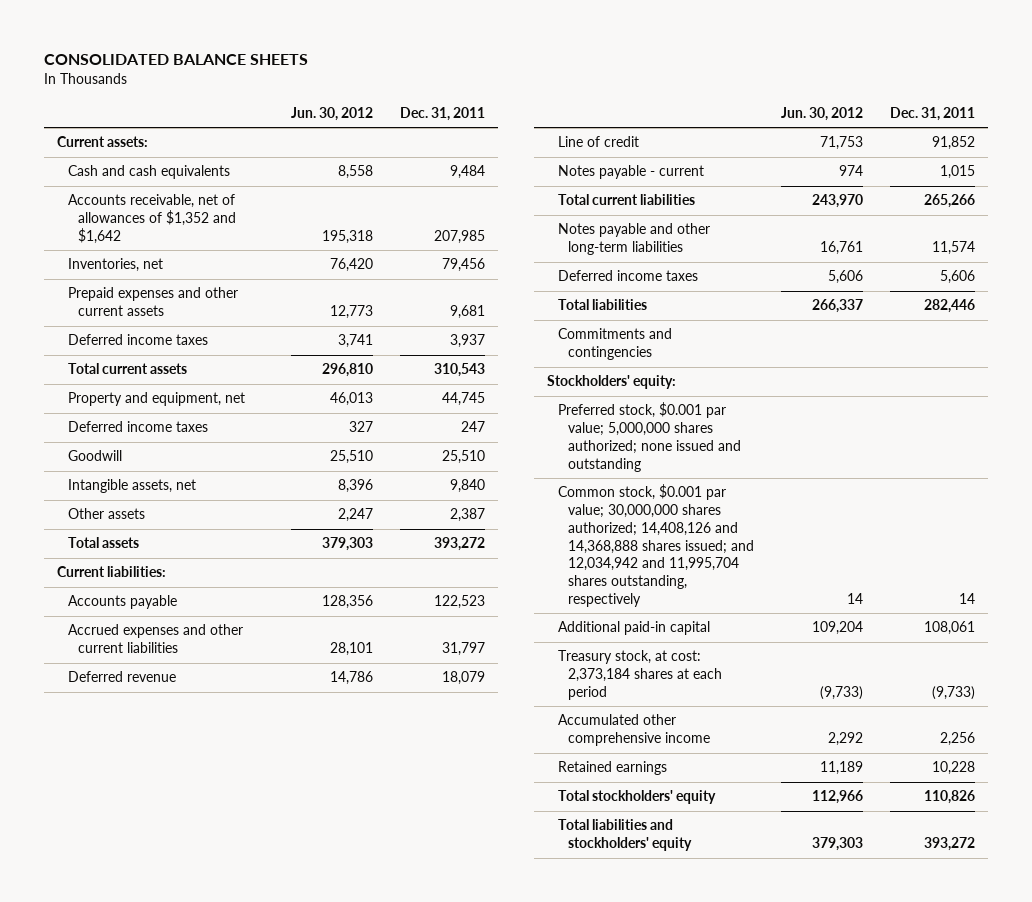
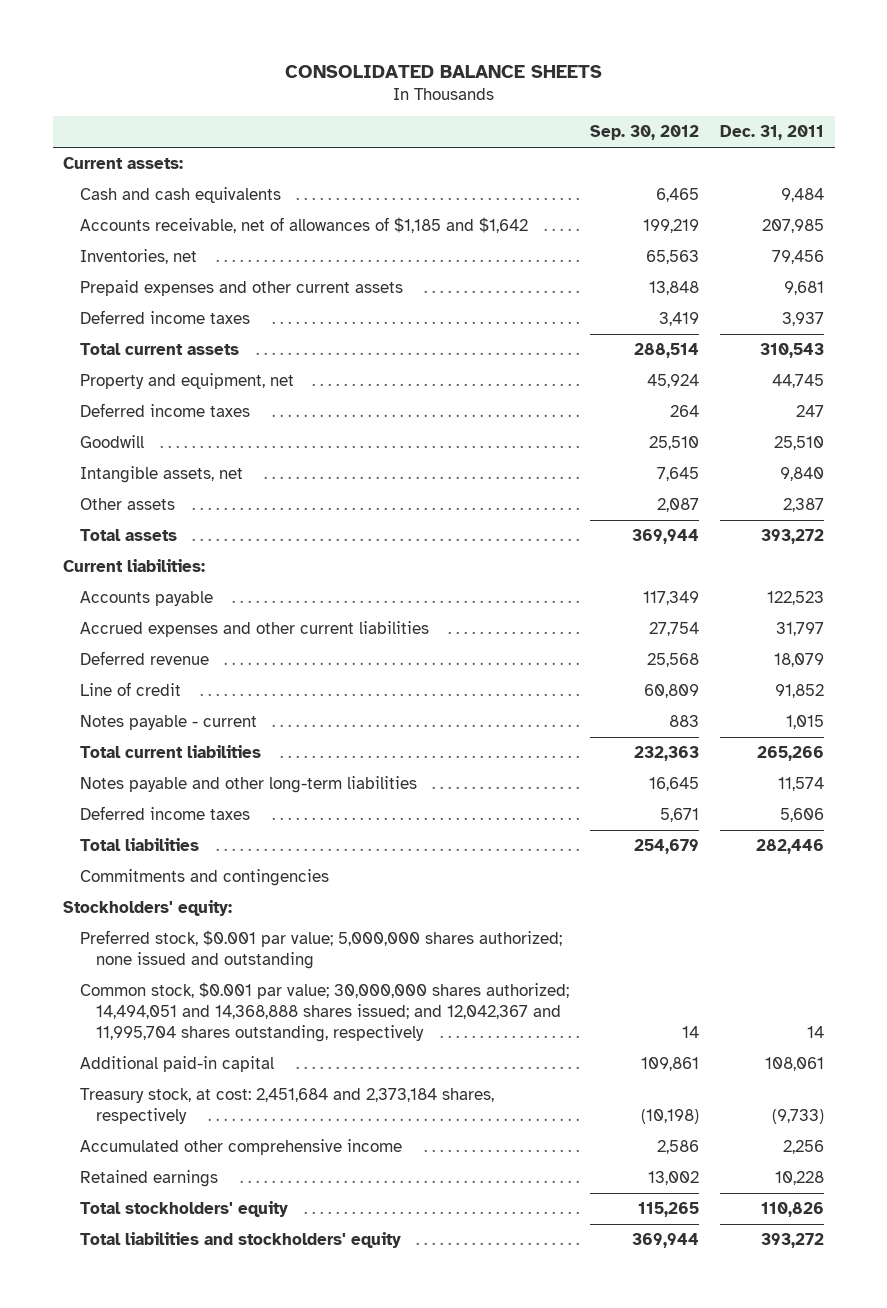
- | Jun. 30, 2012 | Dec. 31, 2011
+ | Sep. 30, 2012 | Dec. 31, 2011
- Accounts receivable, net of allowances of $1,352 and $1,642 | 195,318 | 207,985
+ Accounts receivable, net of allowances of $1,185 and $1,642 | 199,219 | 207,985
- Common stock, $0.001 par value; 30,000,000 shares authorized; 14,408,126 and 14,368,888 shares issued; and 12,034,942 and 11,995,704 shares outstanding, respectively | 14 | 14
+ Common stock, $0.001 par value; 30,000,000 shares authorized; 14,494,051 and 14,368,888 shares issued; and 12,042,367 and 11,995,704 shares outstanding, respectively | 14 | 14
- Treasury stock, at cost: 2,373,184 shares at each period | (9,733) | (9,733)
+ Treasury stock, at cost: 2,451,684 and 2,373,184 shares, respectively | (10,198) | (9,733)

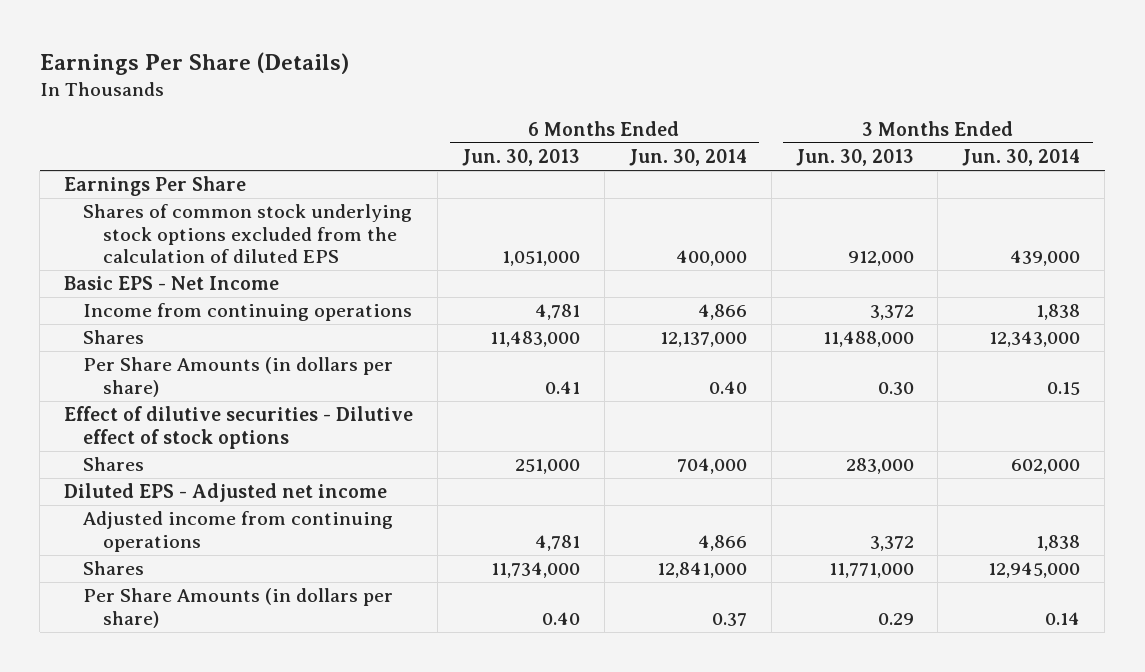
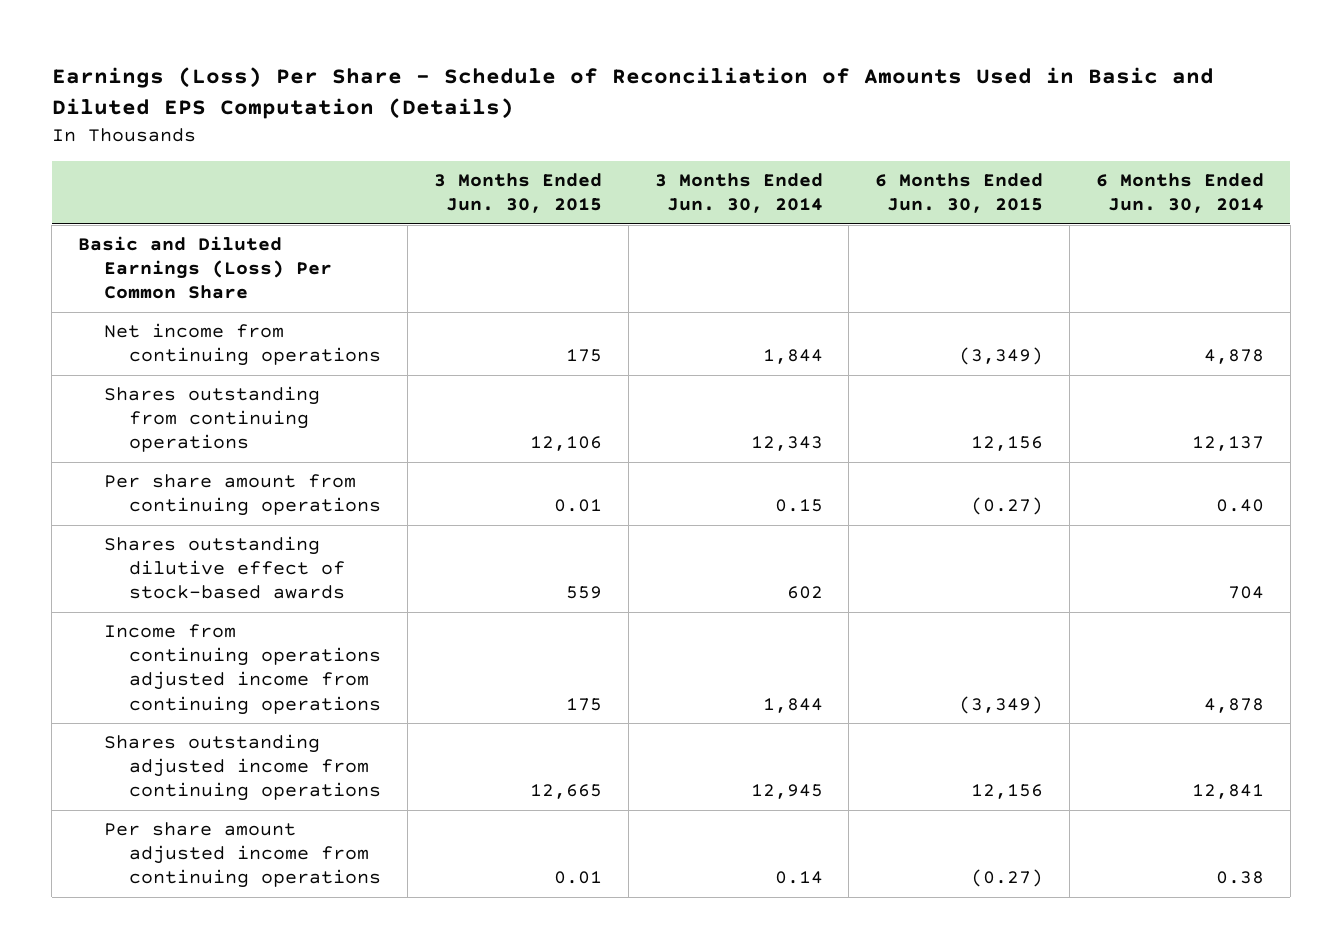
- Earnings Per Share (Details)
+ Earnings (Loss) Per Share - Schedule of Reconciliation of Amounts Used in Basic and Diluted EPS Computation (Details)
- | 6 Months Ended Jun. 30, 2013 | 6 Months Ended Jun. 30, 2014 | 3 Months Ended Jun. 30, 2013 | 3 Months Ended Jun. 30, 2014
+ | 3 Months Ended Jun. 30, 2015 | 3 Months Ended Jun. 30, 2014 | 6 Months Ended Jun. 30, 2015 | 6 Months Ended Jun. 30, 2014
- Earnings Per Share
- Shares of common stock underlying stock options excluded from the calculation of diluted EPS | 1,051,000 | 400,000 | 912,000 | 439,000
- Basic EPS - Net Income
- Income from continuing operations | 4,781 | 4,866 | 3,372 | 1,838
- Shares | 11,483,000 | 12,137,000 | 11,488,000 | 12,343,000
- Per Share Amounts (in dollars per share) | 0.41 | 0.40 | 0.30 | 0.15
- Effect of dilutive securities - Dilutive effect of stock options
- Shares | 251,000 | 704,000 | 283,000 | 602,000
- Diluted EPS - Adjusted net income
- Adjusted income from continuing operations | 4,781 | 4,866 | 3,372 | 1,838
- Shares | 11,734,000 | 12,841,000 | 11,771,000 | 12,945,000
- Per Share Amounts (in dollars per share) | 0.40 | 0.37 | 0.29 | 0.14
+ Basic and Diluted Earnings (Loss) Per Common Share
+ Net income from continuing operations | 175 | 1,844 | (3,349) | 4,878
+ Shares outstanding from continuing operations | 12,106 | 12,343 | 12,156 | 12,137
+ Per share amount from continuing operations | 0.01 | 0.15 | (0.27) | 0.40
+ Shares outstanding dilutive effect of stock-based awards | 559 | 602 | | 704
+ Income from continuing operations adjusted income from continuing operations | 175 | 1,844 | (3,349) | 4,878
+ Shares outstanding adjusted income from continuing operations | 12,665 | 12,945 | 12,156 | 12,841
+ Per share amount adjusted income from continuing operations | 0.01 | 0.14 | (0.27) | 0.38

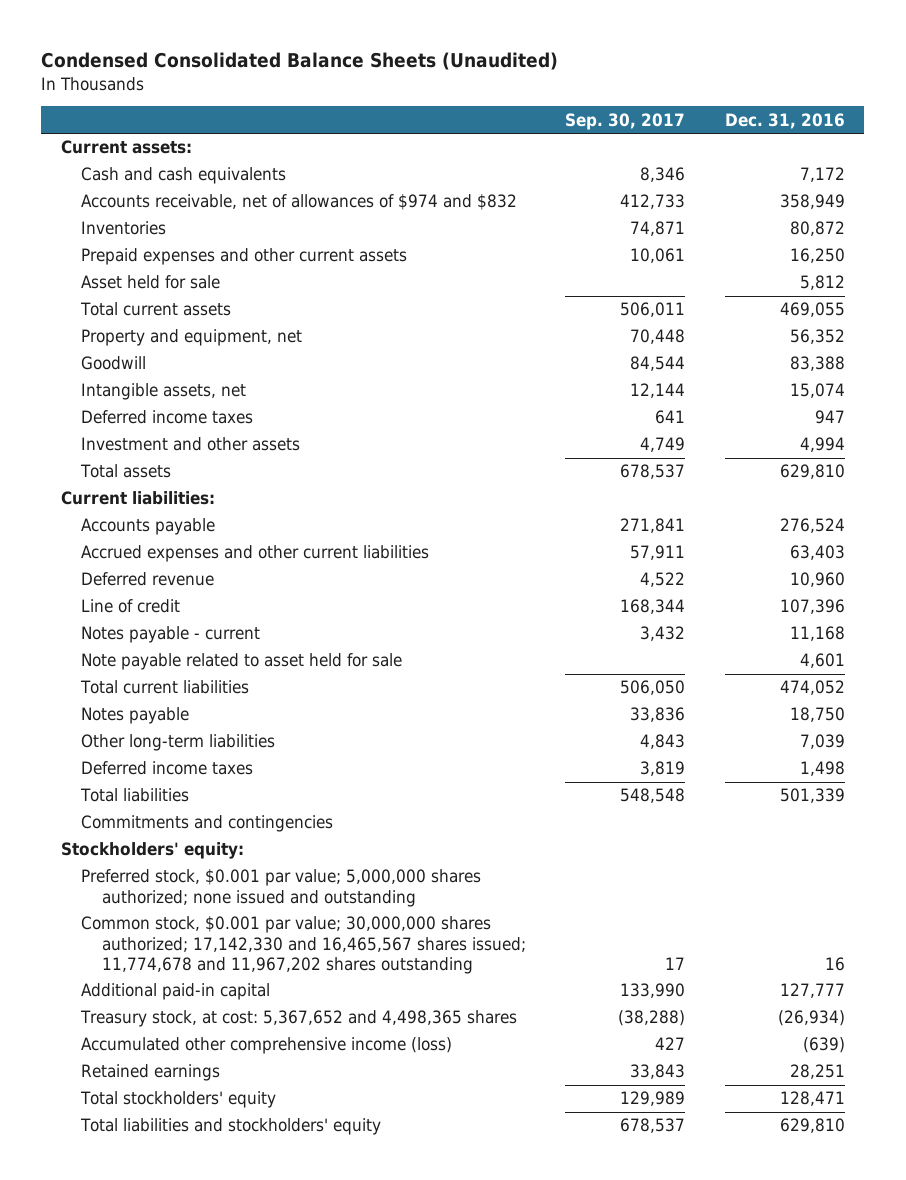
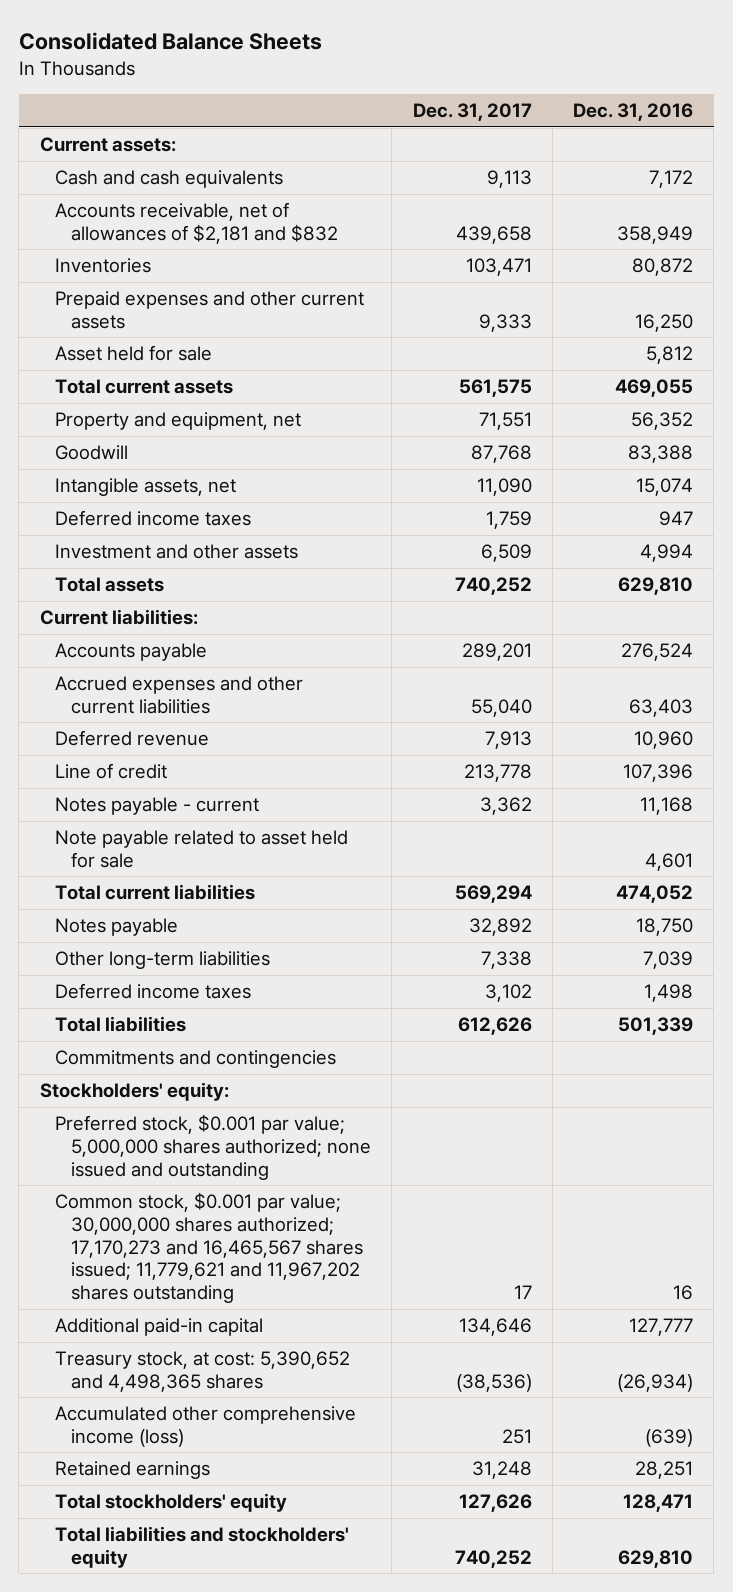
- Condensed Consolidated Balance Sheets (Unaudited)
+ Consolidated Balance Sheets
- | Sep. 30, 2017 | Dec. 31, 2016
+ | Dec. 31, 2017 | Dec. 31, 2016
- Accounts receivable, net of allowances of $974 and $832 | 412,733 | 358,949
+ Accounts receivable, net of allowances of $2,181 and $832 | 439,658 | 358,949
- Common stock, $0.001 par value; 30,000,000 shares authorized; 17,142,330 and 16,465,567 shares issued; 11,774,678 and 11,967,202 shares outstanding | 17 | 16
+ Common stock, $0.001 par value; 30,000,000 shares authorized; 17,170,273 and 16,465,567 shares issued; 11,779,621 and 11,967,202 shares outstanding | 17 | 16
- Treasury stock, at cost: 5,367,652 and 4,498,365 shares | (38,288) | (26,934)
+ Treasury stock, at cost: 5,390,652 and 4,498,365 shares | (38,536) | (26,934)

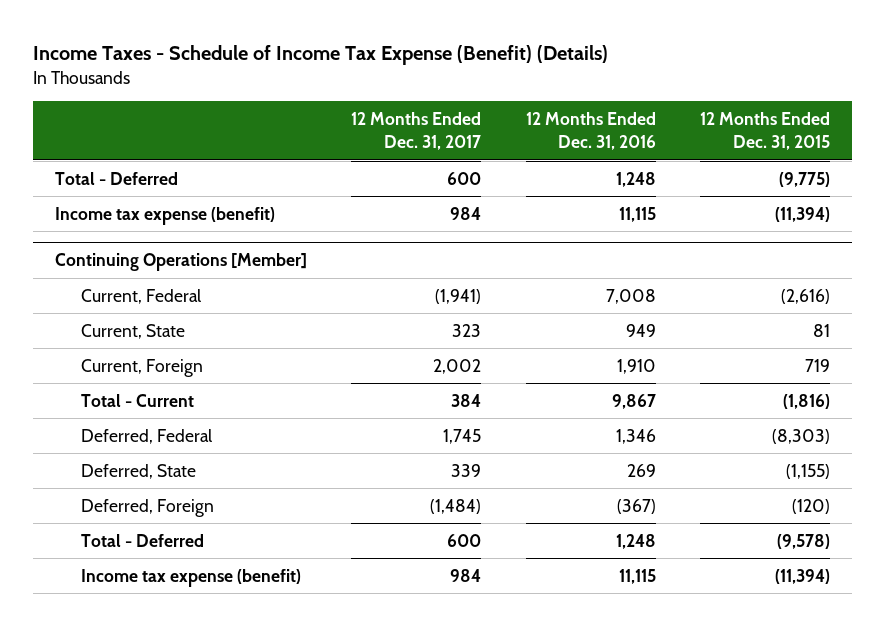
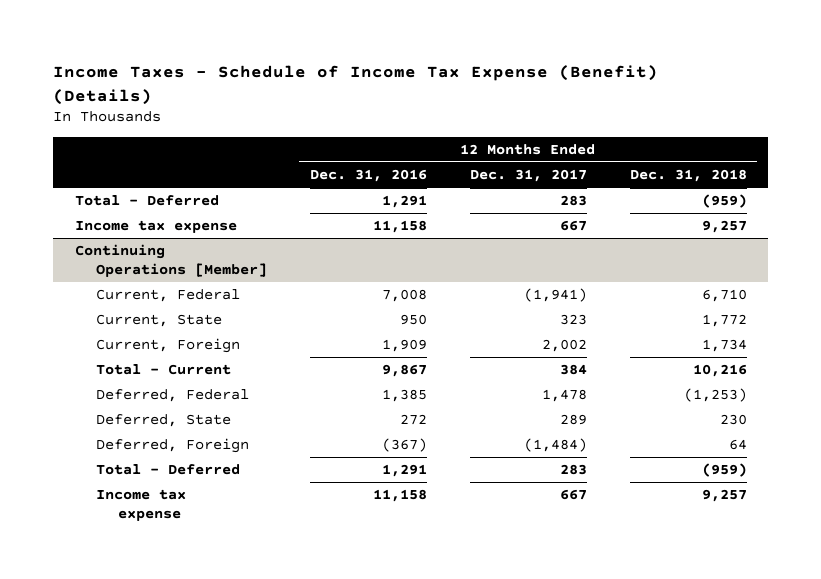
- | 12 Months Ended Dec. 31, 2017 | 12 Months Ended Dec. 31, 2016 | 12 Months Ended Dec. 31, 2015
+ | 12 Months Ended Dec. 31, 2016 | 12 Months Ended Dec. 31, 2017 | 12 Months Ended Dec. 31, 2018
- Total - Deferred | 600 | 1,248 | (9,775)
- Income tax expense (benefit) | 984 | 11,115 | (11,394)
+ Total - Deferred | 1,291 | 283 | (959)
+ Income tax expense | 11,158 | 667 | 9,257
@ Continuing Operations [Member]
- Current, State | 323 | 949 | 81
- Current, Foreign | 2,002 | 1,910 | 719
+ Current, State | 950 | 323 | 1,772
+ Current, Foreign | 1,909 | 2,002 | 1,734
- Deferred, Federal | 1,745 | 1,346 | (8,303)
- Deferred, State | 339 | 269 | (1,155)
+ Deferred, Federal | 1,385 | 1,478 | (1,253)
+ Deferred, State | 272 | 289 | 230
- Total - Deferred | 600 | 1,248 | (9,578)
- Income tax expense (benefit) | 984 | 11,115 | (11,394)
+ Total - Deferred | 1,291 | 283 | (959)
+ Income tax expense | 11,158 | 667 | 9,257

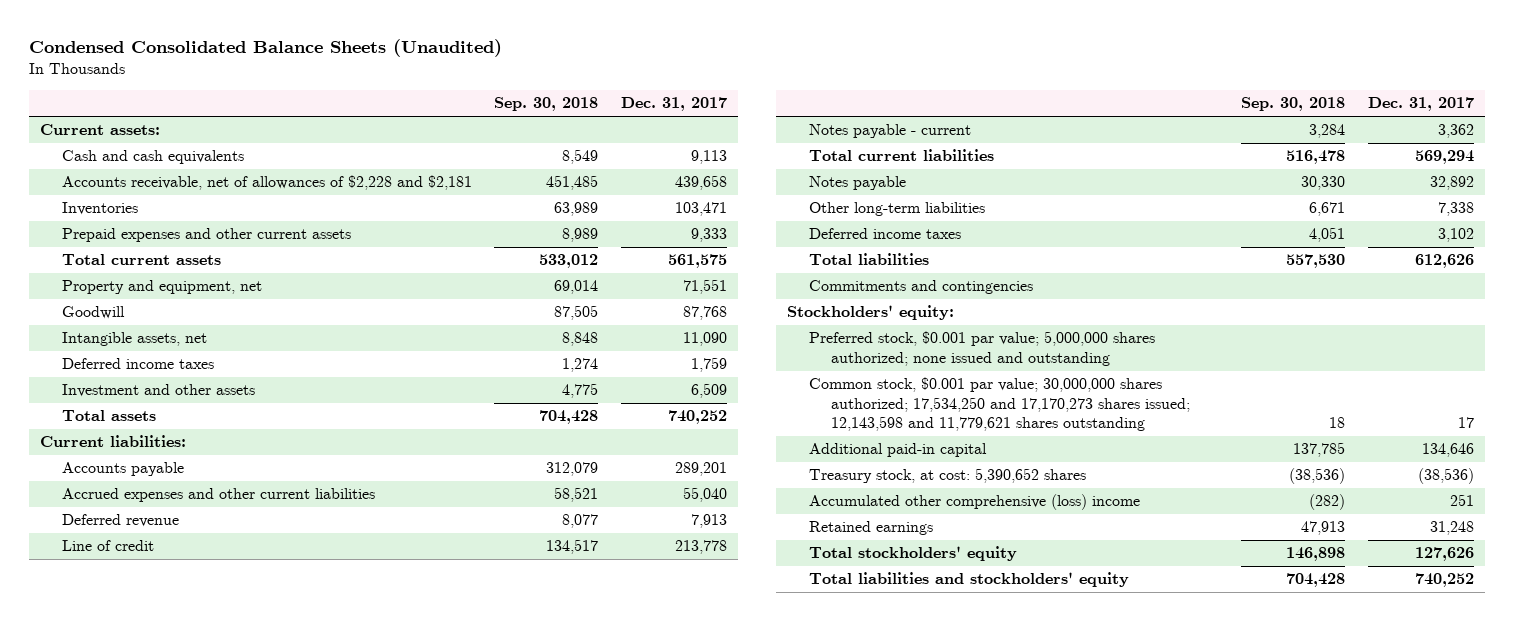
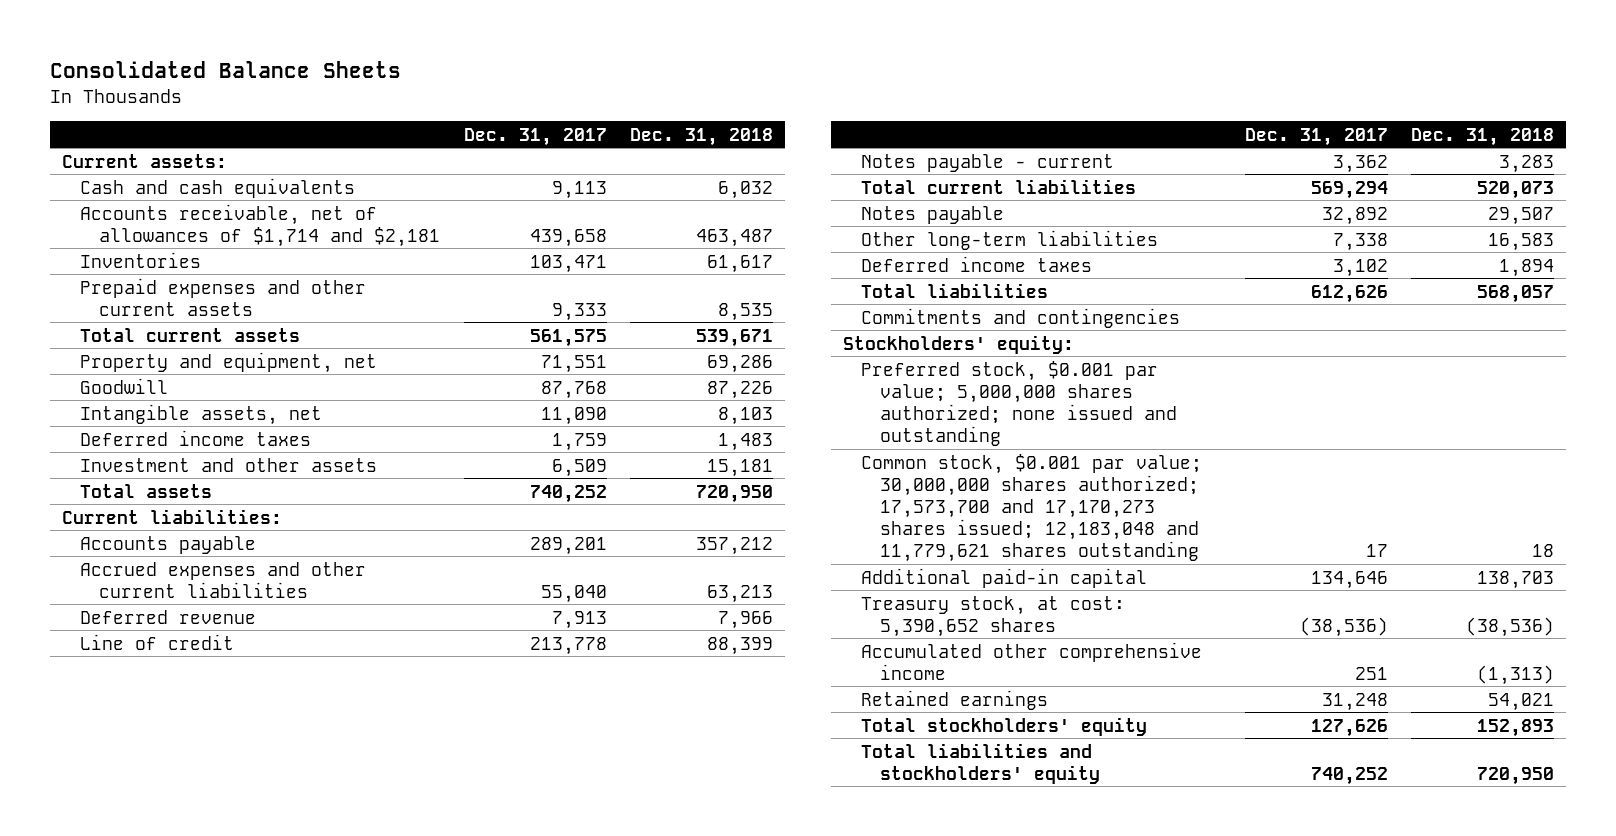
- Condensed Consolidated Balance Sheets (Unaudited)
+ Consolidated Balance Sheets
- | Sep. 30, 2018 | Dec. 31, 2017
+ | Dec. 31, 2017 | Dec. 31, 2018
- Accounts receivable, net of allowances of $2,228 and $2,181 | 451,485 | 439,658
+ Accounts receivable, net of allowances of $1,714 and $2,181 | 439,658 | 463,487
- Common stock, $0.001 par value; 30,000,000 shares authorized; 17,534,250 and 17,170,273 shares issued; 12,143,598 and 11,779,621 shares outstanding | 18 | 17
+ Common stock, $0.001 par value; 30,000,000 shares authorized; 17,573,700 and 17,170,273 shares issued; 12,183,048 and 11,779,621 shares outstanding | 17 | 18
- Accumulated other comprehensive (loss) income | (282) | 251
+ Accumulated other comprehensive income | 251 | (1,313)

